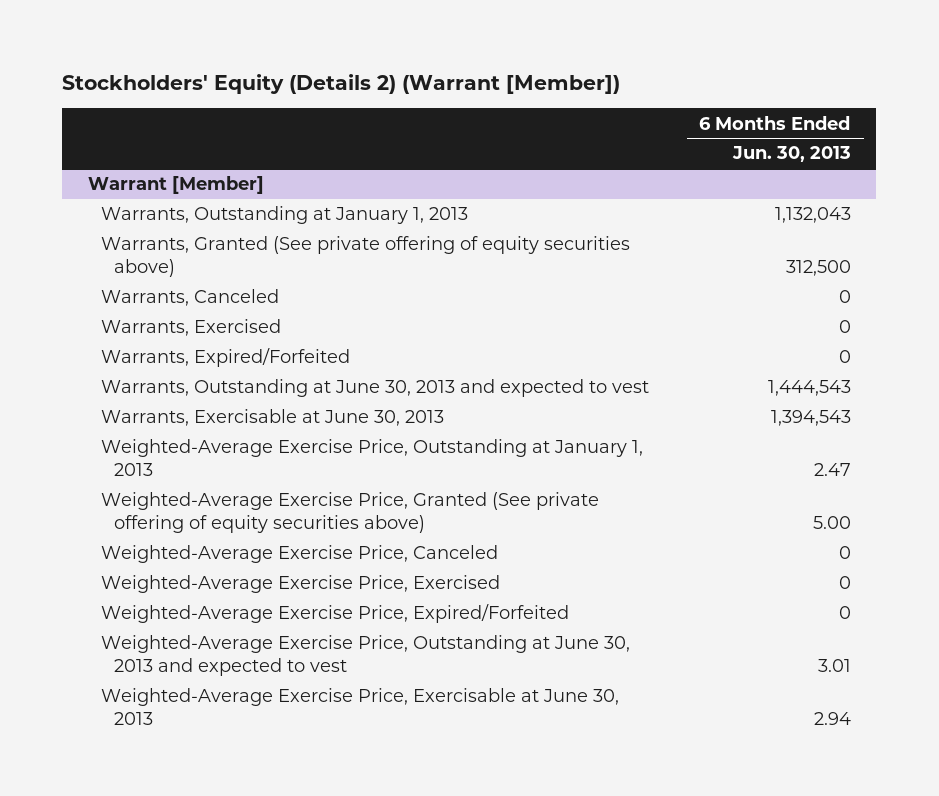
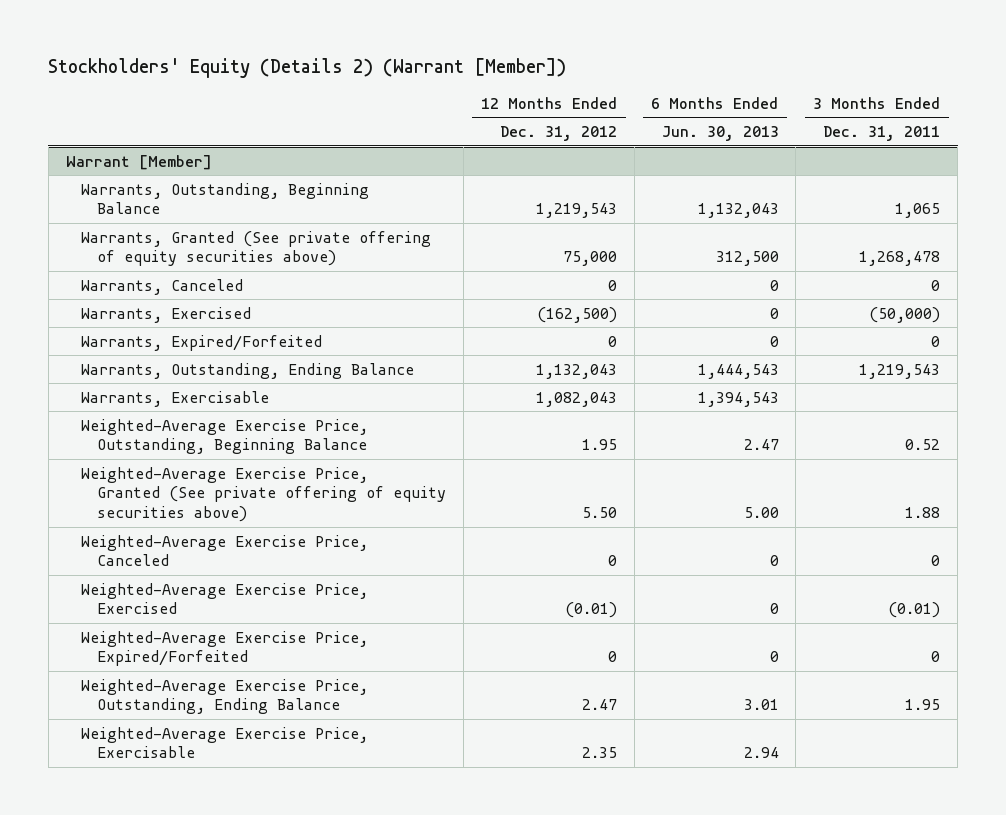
- | 6 Months Ended Jun. 30, 2013
+ | 12 Months Ended Dec. 31, 2012 | 6 Months Ended Jun. 30, 2013 | 3 Months Ended Dec. 31, 2011
@ Warrant [Member]
- Warrants, Outstanding at January 1, 2013 | 1,132,043
+ Warrants, Outstanding, Beginning Balance | 1,219,543 | 1,132,043 | 1,065
- Warrants, Outstanding at June 30, 2013 and expected to vest | 1,444,543
- Warrants, Exercisable at June 30, 2013 | 1,394,543
- Weighted-Average Exercise Price, Outstanding at January 1, 2013 | 2.47
+ Warrants, Outstanding, Ending Balance | 1,132,043 | 1,444,543 | 1,219,543
+ Warrants, Exercisable | 1,082,043 | 1,394,543 |
+ Weighted-Average Exercise Price, Outstanding, Beginning Balance | 1.95 | 2.47 | 0.52
- Weighted-Average Exercise Price, Outstanding at June 30, 2013 and expected to vest | 3.01
- Weighted-Average Exercise Price, Exercisable at June 30, 2013 | 2.94
+ Weighted-Average Exercise Price, Outstanding, Ending Balance | 2.47 | 3.01 | 1.95
+ Weighted-Average Exercise Price, Exercisable | 2.35 | 2.94 |

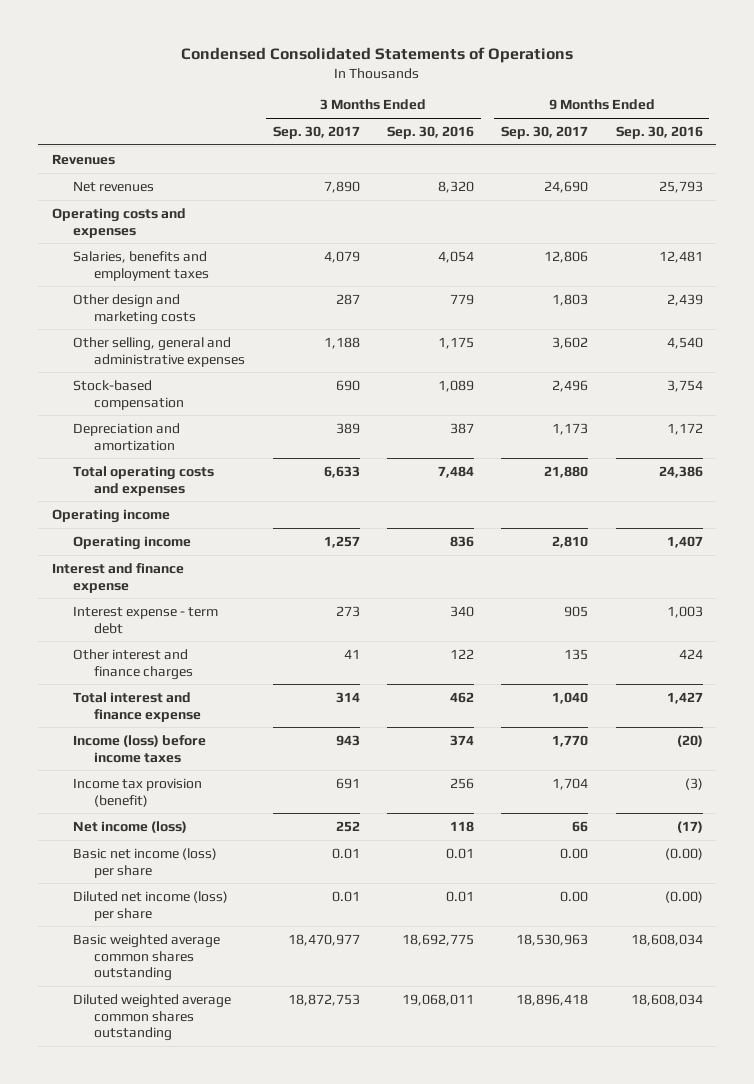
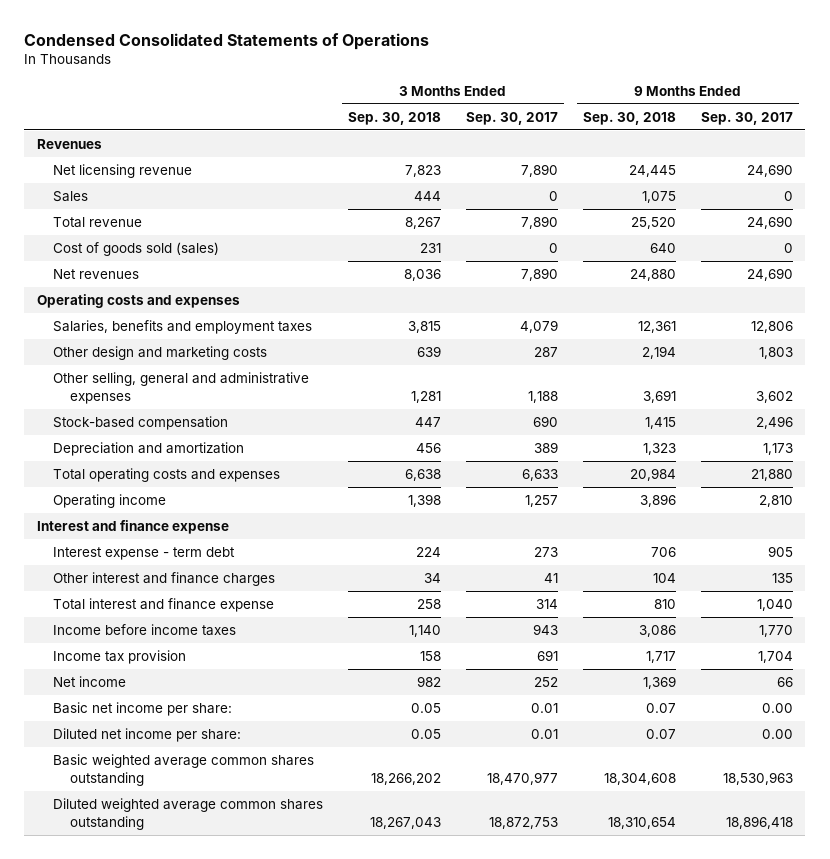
- | 3 Months Ended Sep. 30, 2017 | 3 Months Ended Sep. 30, 2016 | 9 Months Ended Sep. 30, 2017 | 9 Months Ended Sep. 30, 2016
+ | 3 Months Ended Sep. 30, 2018 | 3 Months Ended Sep. 30, 2017 | 9 Months Ended Sep. 30, 2018 | 9 Months Ended Sep. 30, 2017
+ Net licensing revenue | 7,823 | 7,890 | 24,445 | 24,690
+ Sales | 444 | 0 | 1,075 | 0
+ Total revenue | 8,267 | 7,890 | 25,520 | 24,690
+ Cost of goods sold (sales) | 231 | 0 | 640 | 0
- Operating income
- Income (loss) before income taxes | 943 | 374 | 1,770 | (20)
- Income tax provision (benefit) | 691 | 256 | 1,704 | (3)
- Net income (loss) | 252 | 118 | 66 | (17)
- Basic net income (loss) per share | 0.01 | 0.01 | 0.00 | (0.00)
- Diluted net income (loss) per share | 0.01 | 0.01 | 0.00 | (0.00)
+ Income before income taxes | 1,140 | 943 | 3,086 | 1,770
+ Income tax provision | 158 | 691 | 1,717 | 1,704
+ Net income | 982 | 252 | 1,369 | 66
+ Basic net income per share: | 0.05 | 0.01 | 0.07 | 0.00
+ Diluted net income per share: | 0.05 | 0.01 | 0.07 | 0.00

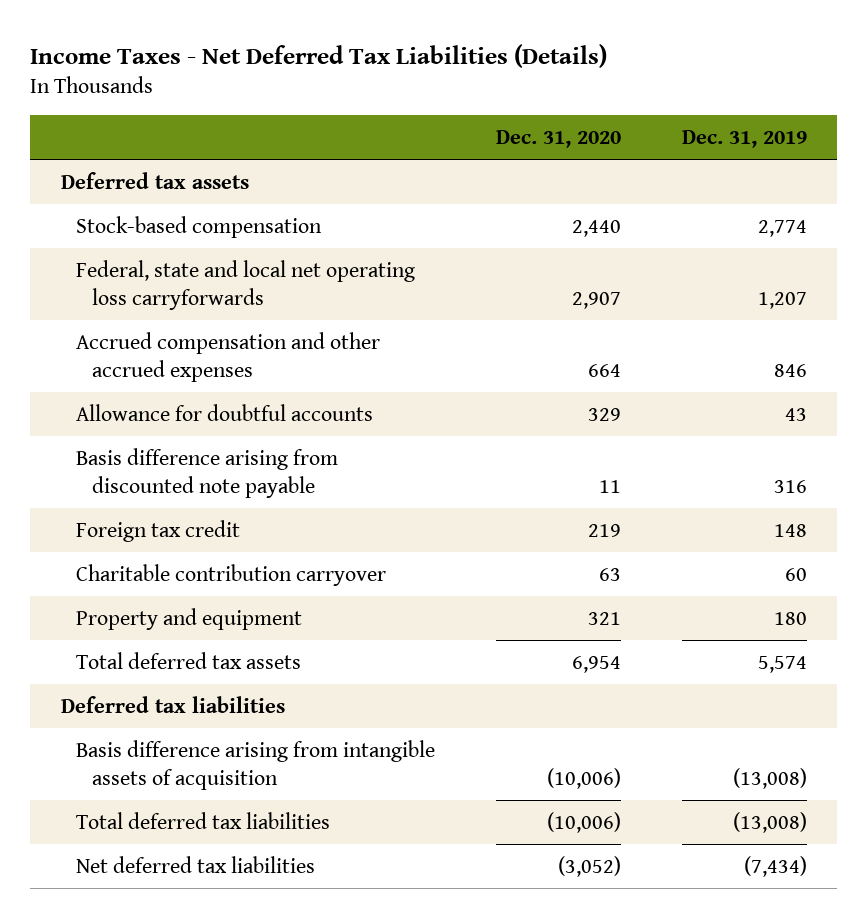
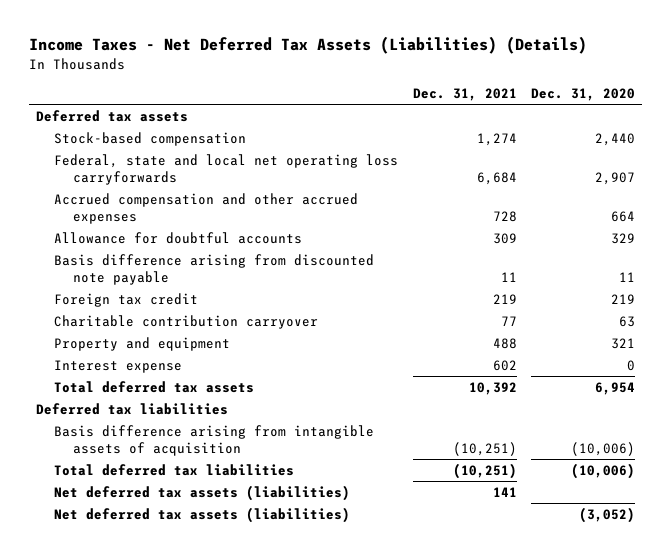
- Income Taxes - Net Deferred Tax Liabilities (Details)
+ Income Taxes - Net Deferred Tax Assets (Liabilities) (Details)
- | Dec. 31, 2020 | Dec. 31, 2019
+ | Dec. 31, 2021 | Dec. 31, 2020
+ Interest expense | 602 | 0
- Net deferred tax liabilities | (3,052) | (7,434)
+ Net deferred tax assets (liabilities) | 141 |
+ Net deferred tax assets (liabilities) | | (3,052)

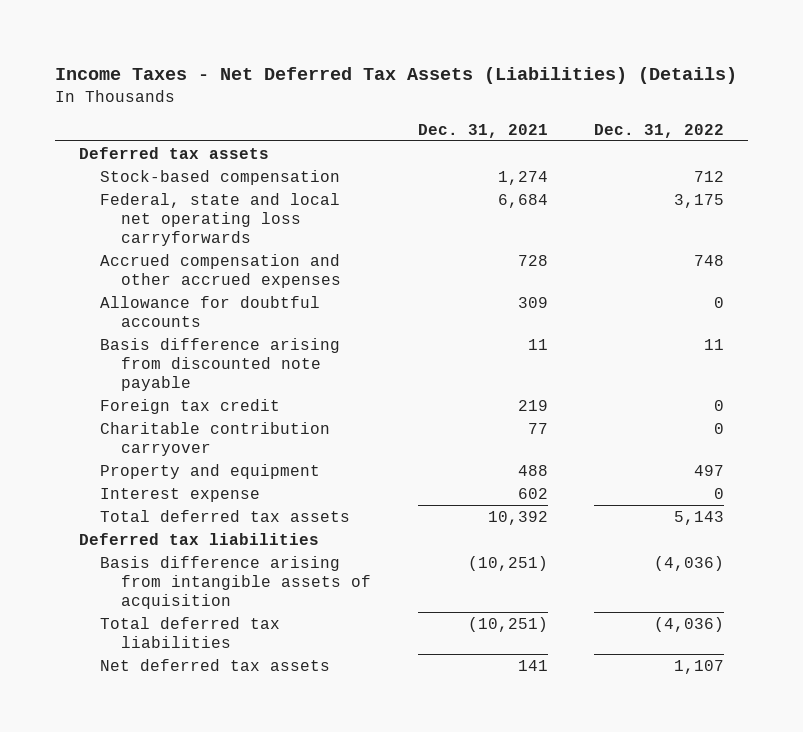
- | Dec. 31, 2021 | Dec. 31, 2020
+ | Dec. 31, 2021 | Dec. 31, 2022
- Net deferred tax assets (liabilities) | 141 |
- Net deferred tax assets (liabilities) | | (3,052)
+ Net deferred tax assets | 141 | 1,107

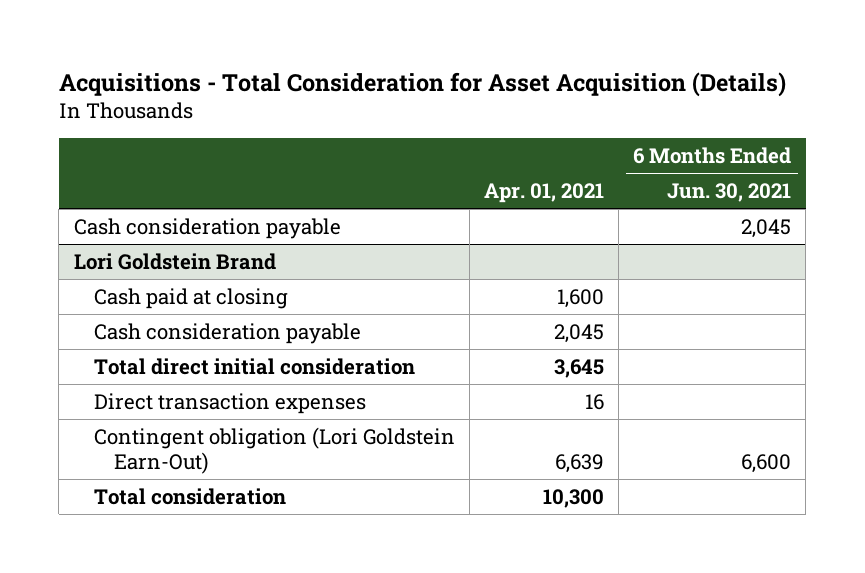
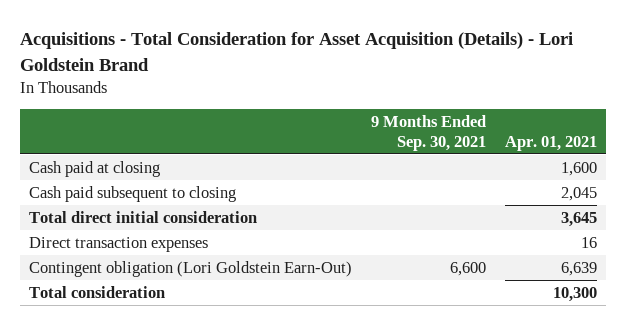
- Acquisitions - Total Consideration for Asset Acquisition (Details)
+ Acquisitions - Total Consideration for Asset Acquisition (Details) - Lori Goldstein Brand
- | Apr. 01, 2021 | 6 Months Ended Jun. 30, 2021
+ | 9 Months Ended Sep. 30, 2021 | Apr. 01, 2021
- Cash consideration payable | | 2,045
- Lori Goldstein Brand
- Cash consideration payable | 2,045 |
+ Cash paid subsequent to closing | | 2,045

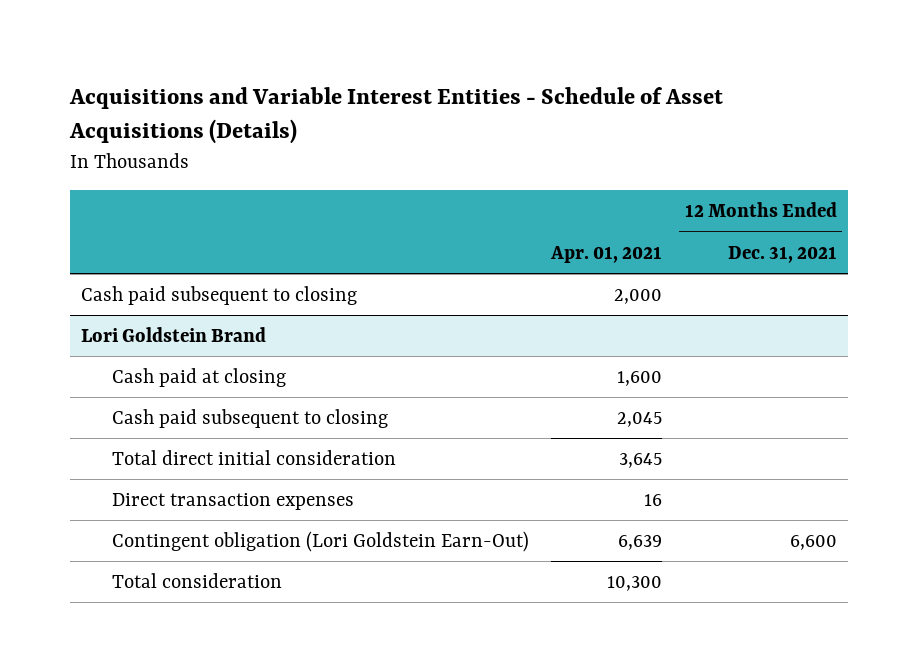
- Acquisitions - Total Consideration for Asset Acquisition (Details) - Lori Goldstein Brand
+ Acquisitions and Variable Interest Entities - Schedule of Asset Acquisitions (Details)
- | 9 Months Ended Sep. 30, 2021 | Apr. 01, 2021
+ | Apr. 01, 2021 | 12 Months Ended Dec. 31, 2021
+ Cash paid subsequent to closing | 2,000 |
+ Lori Goldstein Brand

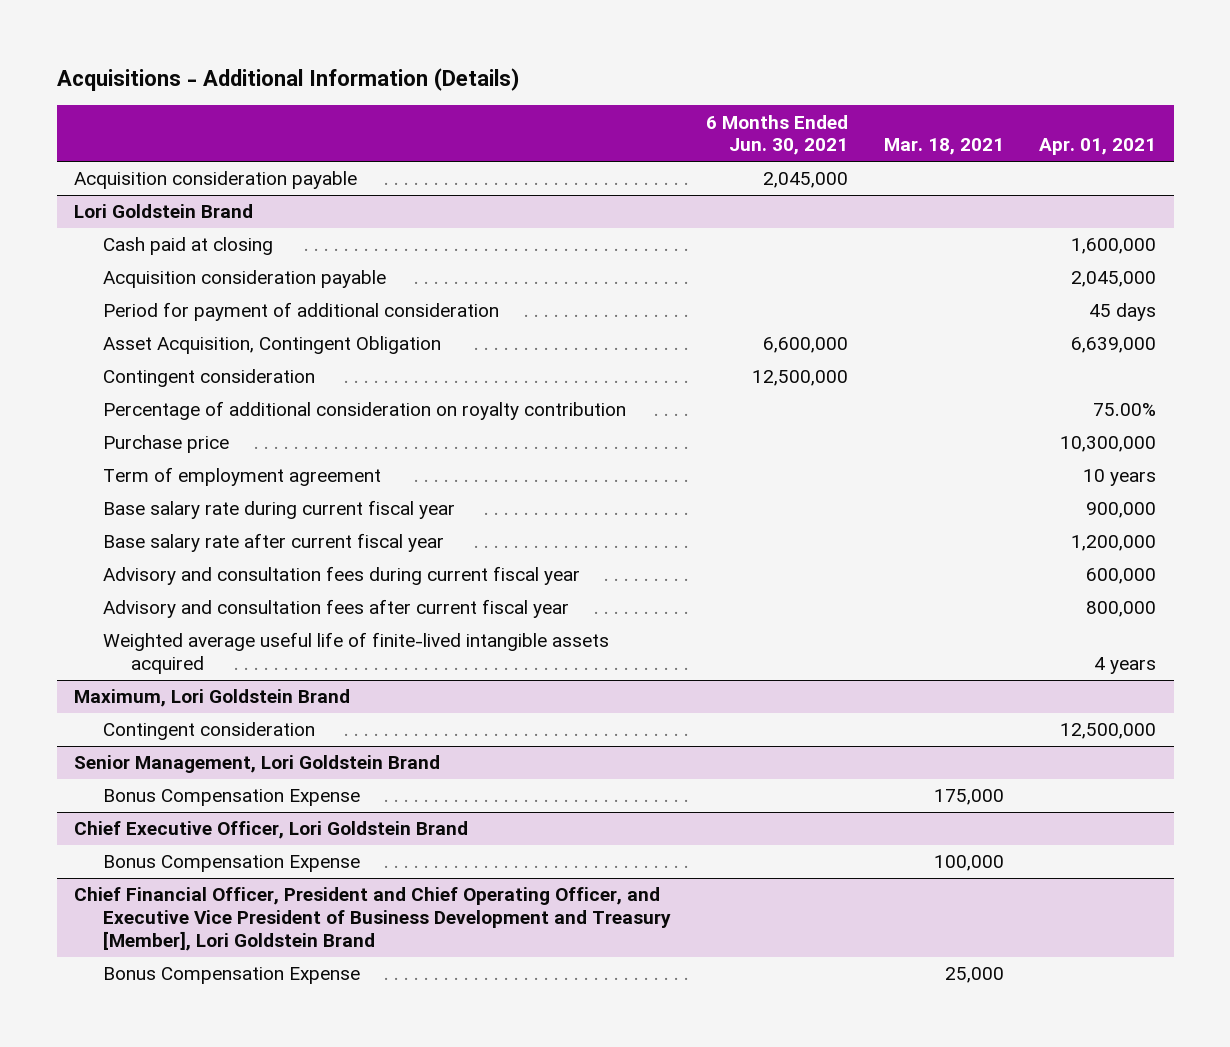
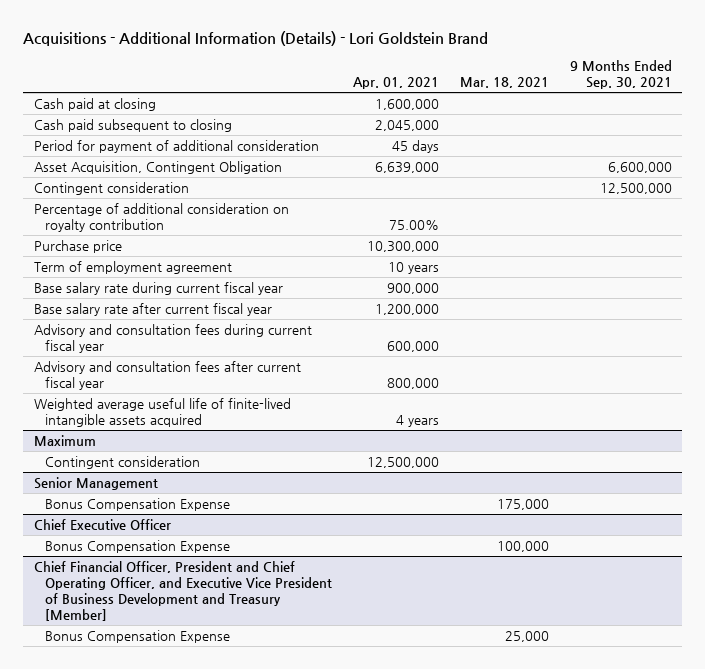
- Acquisitions - Additional Information (Details)
+ Acquisitions - Additional Information (Details) - Lori Goldstein Brand
- | 6 Months Ended Jun. 30, 2021 | Mar. 18, 2021 | Apr. 01, 2021
+ | Apr. 01, 2021 | Mar. 18, 2021 | 9 Months Ended Sep. 30, 2021
- Acquisition consideration payable | 2,045,000 | |
- Lori Goldstein Brand
- Acquisition consideration payable | | | 2,045,000
+ Cash paid subsequent to closing | 2,045,000 | |
- Maximum, Lori Goldstein Brand
+ Maximum
- Senior Management, Lori Goldstein Brand
+ Senior Management
- Chief Executive Officer, Lori Goldstein Brand
+ Chief Executive Officer
- Chief Financial Officer, President and Chief Operating Officer, and Executive Vice President of Business Development and Treasury [Member], Lori Goldstein Brand
+ Chief Financial Officer, President and Chief Operating Officer, and Executive Vice President of Business Development and Treasury [Member]

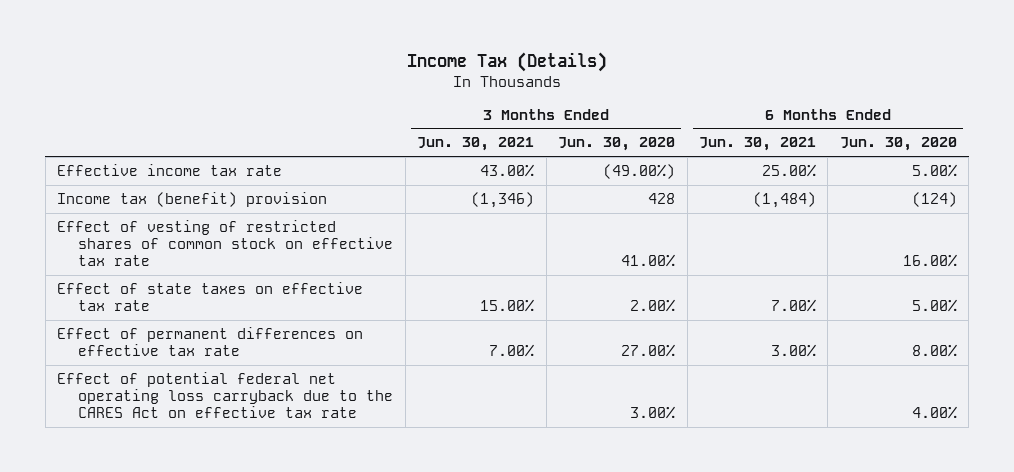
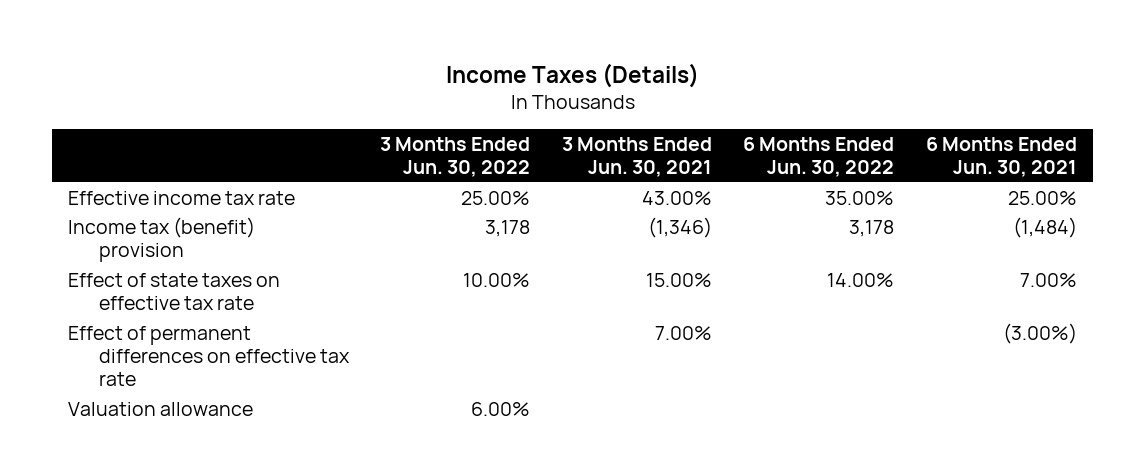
- Income Tax (Details)
+ Income Taxes (Details)
- | 3 Months Ended Jun. 30, 2021 | 3 Months Ended Jun. 30, 2020 | 6 Months Ended Jun. 30, 2021 | 6 Months Ended Jun. 30, 2020
+ | 3 Months Ended Jun. 30, 2022 | 3 Months Ended Jun. 30, 2021 | 6 Months Ended Jun. 30, 2022 | 6 Months Ended Jun. 30, 2021
- Effect of vesting of restricted shares of common stock on effective tax rate | | 41.00% | | 16.00%
- Effect of permanent differences on effective tax rate | 7.00% | 27.00% | 3.00% | 8.00%
- Effect of potential federal net operating loss carryback due to the CARES Act on effective tax rate | | 3.00% | | 4.00%
+ Effect of permanent differences on effective tax rate | | 7.00% | | (3.00%)
+ Valuation allowance | 6.00% | | |

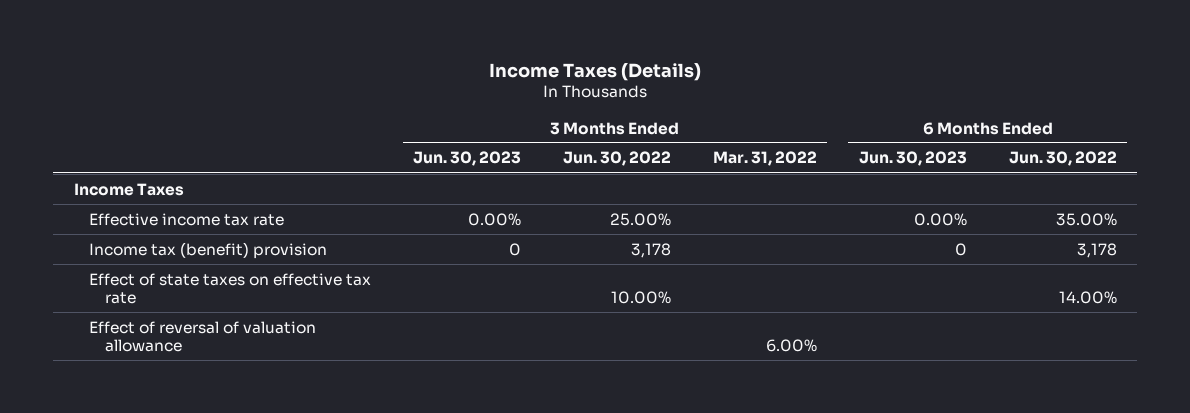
- | 3 Months Ended Jun. 30, 2022 | 3 Months Ended Jun. 30, 2021 | 6 Months Ended Jun. 30, 2022 | 6 Months Ended Jun. 30, 2021
+ | 3 Months Ended Jun. 30, 2023 | 3 Months Ended Jun. 30, 2022 | 3 Months Ended Mar. 31, 2022 | 6 Months Ended Jun. 30, 2023 | 6 Months Ended Jun. 30, 2022
+ Income Taxes
- Effect of permanent differences on effective tax rate | | 7.00% | | (3.00%)
- Valuation allowance | 6.00% | | |
+ Effect of reversal of valuation allowance | | | 6.00% | |

